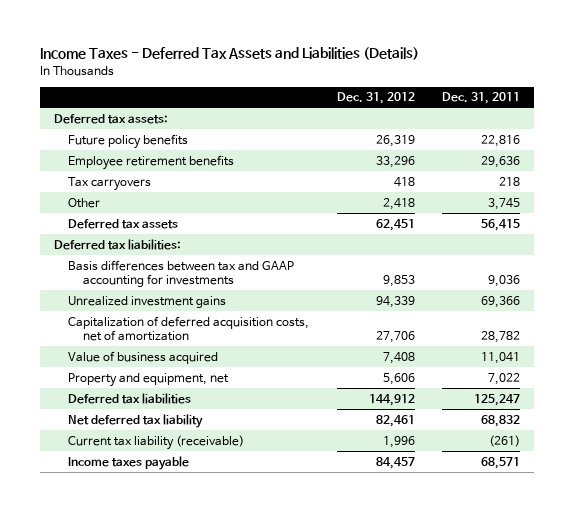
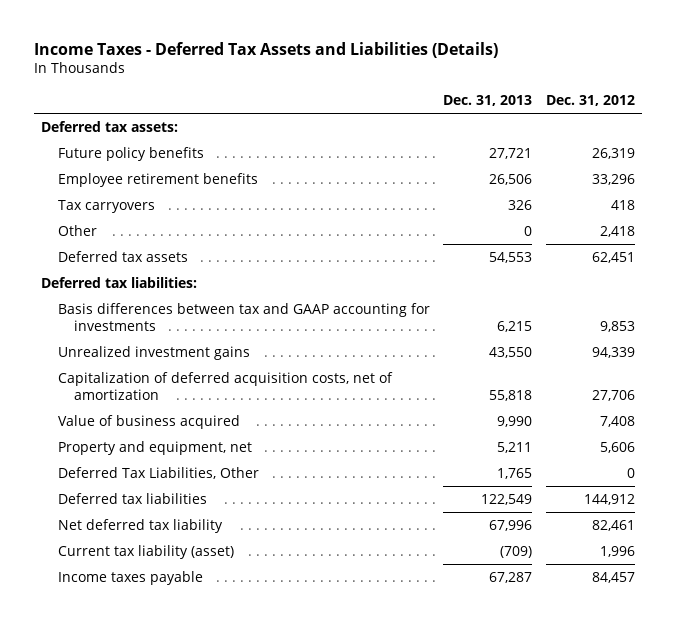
- | Dec. 31, 2012 | Dec. 31, 2011
+ | Dec. 31, 2013 | Dec. 31, 2012
+ Deferred Tax Liabilities, Other | 1,765 | 0
- Current tax liability (receivable) | 1,996 | (261)
+ Current tax liability (asset) | (709) | 1,996

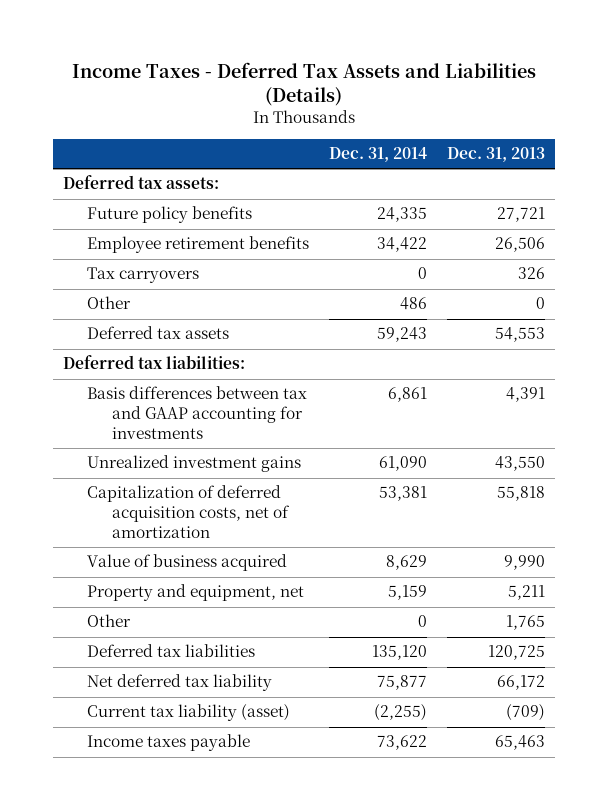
- | Dec. 31, 2013 | Dec. 31, 2012
+ | Dec. 31, 2014 | Dec. 31, 2013
- Basis differences between tax and GAAP accounting for investments | 6,215 | 9,853
+ Basis differences between tax and GAAP accounting for investments | 6,861 | 4,391
- Deferred Tax Liabilities, Other | 1,765 | 0
- Deferred tax liabilities | 122,549 | 144,912
- Net deferred tax liability | 67,996 | 82,461
+ Other | 0 | 1,765
+ Deferred tax liabilities | 135,120 | 120,725
+ Net deferred tax liability | 75,877 | 66,172
- Income taxes payable | 67,287 | 84,457
+ Income taxes payable | 73,622 | 65,463

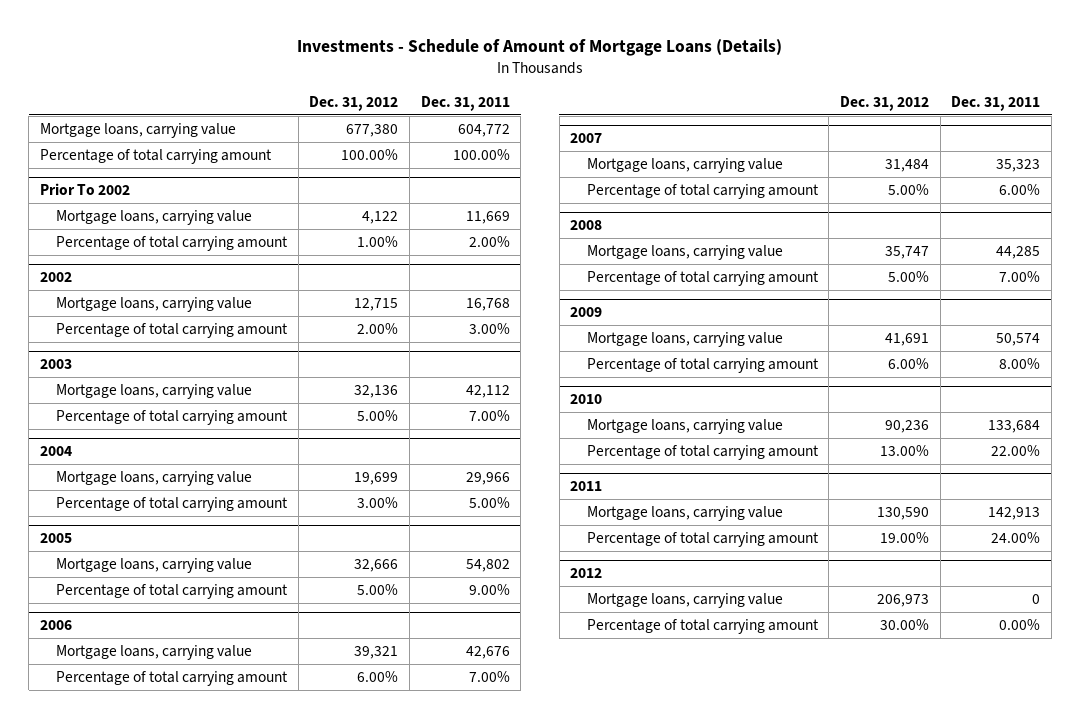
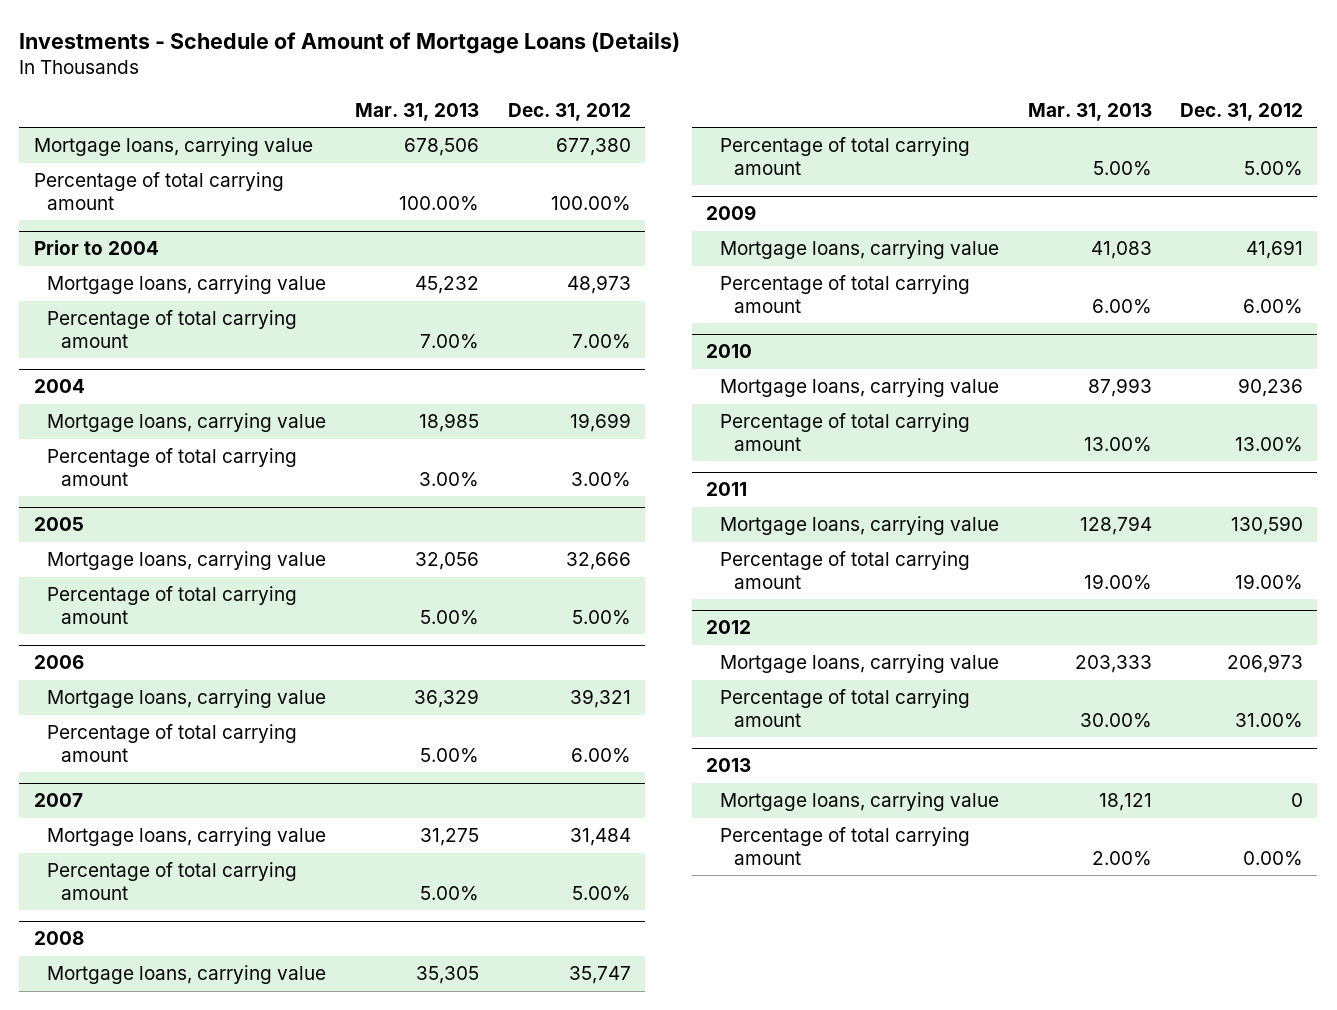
- | Dec. 31, 2012 | Dec. 31, 2011
+ | Mar. 31, 2013 | Dec. 31, 2012
- Prior To 2002
- Mortgage loans, carrying value | 4,122 | 11,669
- Percentage of total carrying amount | 1.00% | 2.00%
- 2002
- Mortgage loans, carrying value | 12,715 | 16,768
- Percentage of total carrying amount | 2.00% | 3.00%
- 2003
- Mortgage loans, carrying value | 32,136 | 42,112
- Percentage of total carrying amount | 5.00% | 7.00%
+ Prior to 2004
+ Mortgage loans, carrying value | 45,232 | 48,973
+ Percentage of total carrying amount | 7.00% | 7.00%
@ 2012
- Percentage of total carrying amount | 30.00% | 0.00%
+ Percentage of total carrying amount | 30.00% | 31.00%
+ 2013
+ Mortgage loans, carrying value | 18,121 | 0
+ Percentage of total carrying amount | 2.00% | 0.00%

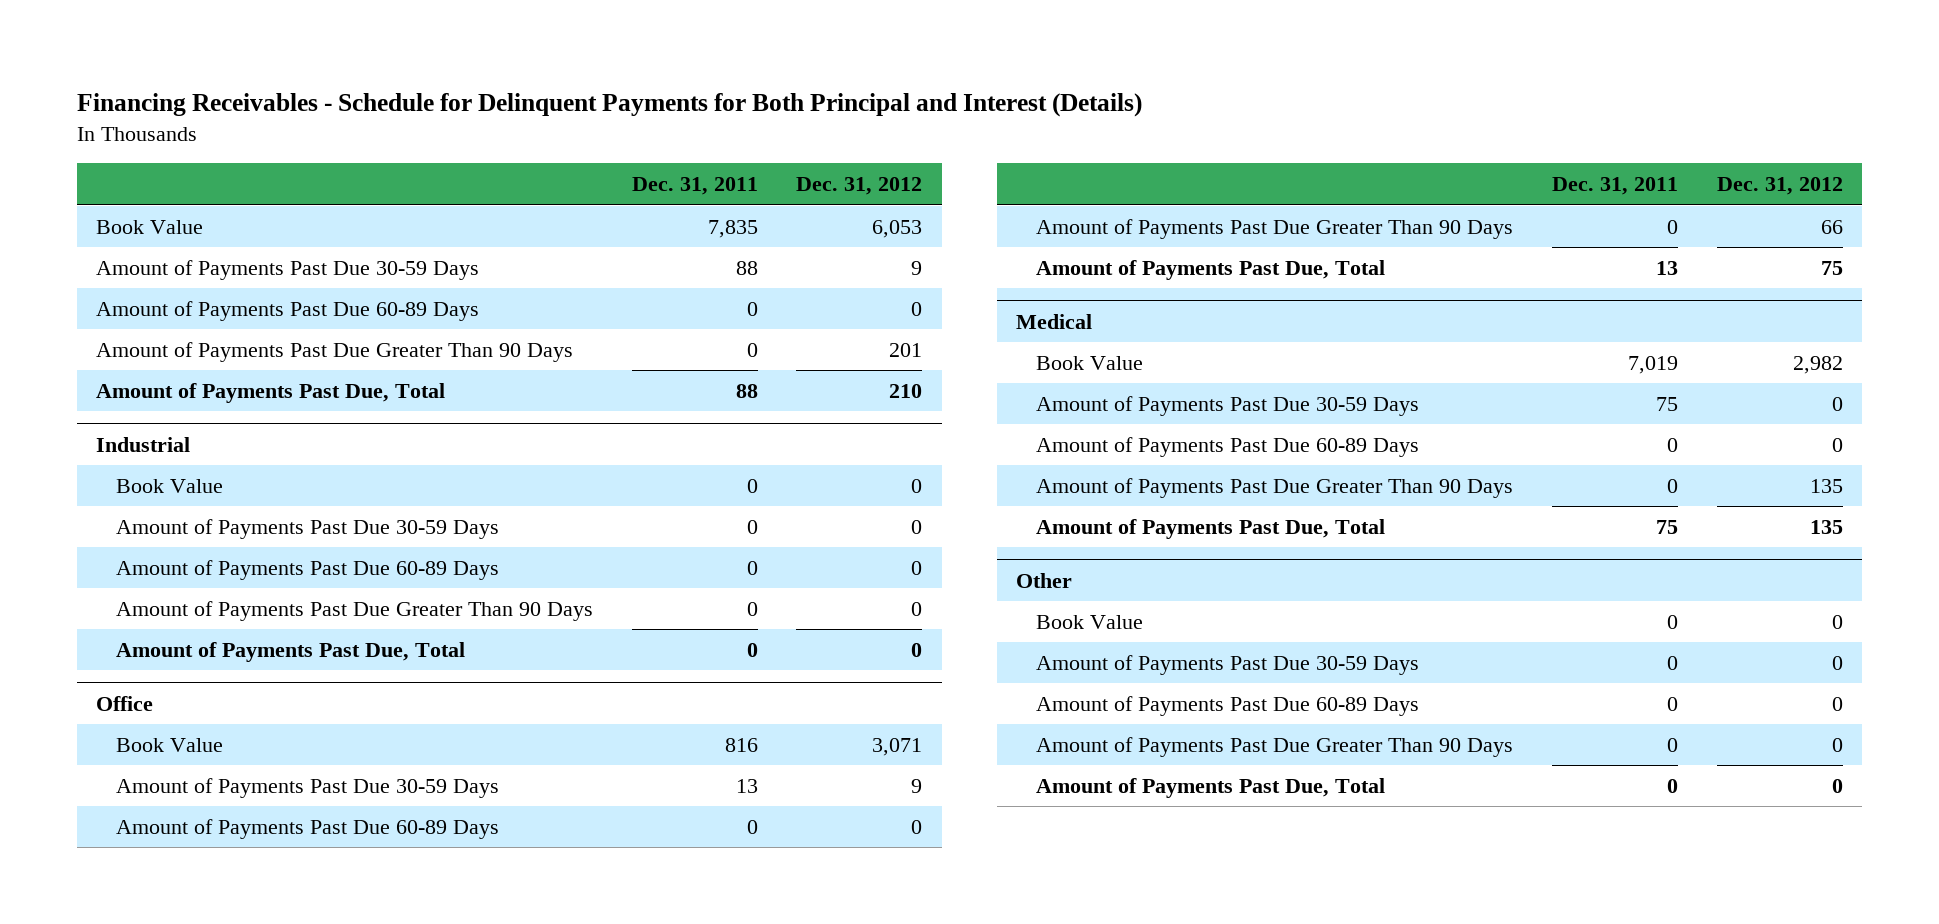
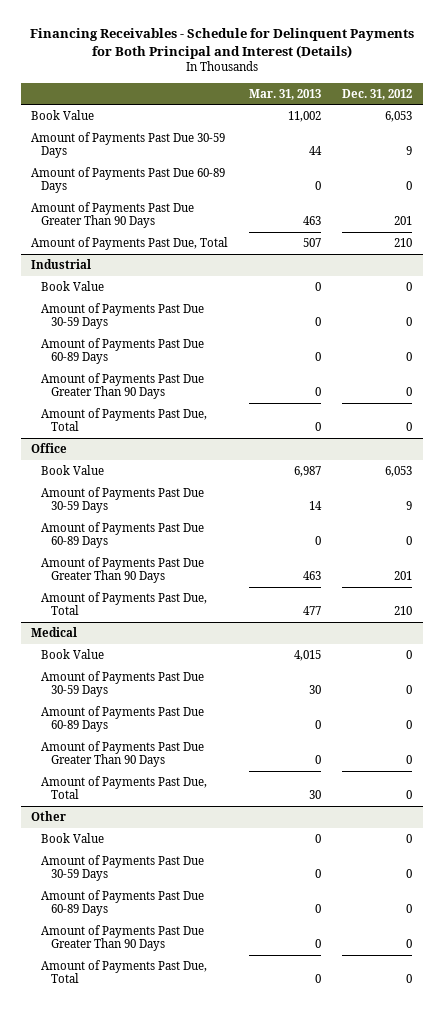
- | Dec. 31, 2011 | Dec. 31, 2012
+ | Mar. 31, 2013 | Dec. 31, 2012
@ Office
- Book Value | 816 | 3,071
+ Book Value | 6,987 | 6,053
- Amount of Payments Past Due Greater Than 90 Days | 0 | 66
- Amount of Payments Past Due, Total | 13 | 75
+ Amount of Payments Past Due Greater Than 90 Days | 463 | 201
+ Amount of Payments Past Due, Total | 477 | 210
@ Medical
- Book Value | 7,019 | 2,982
+ Book Value | 4,015 | 0
- Amount of Payments Past Due Greater Than 90 Days | 0 | 135
- Amount of Payments Past Due, Total | 75 | 135
+ Amount of Payments Past Due Greater Than 90 Days | 0 | 0
+ Amount of Payments Past Due, Total | 30 | 0

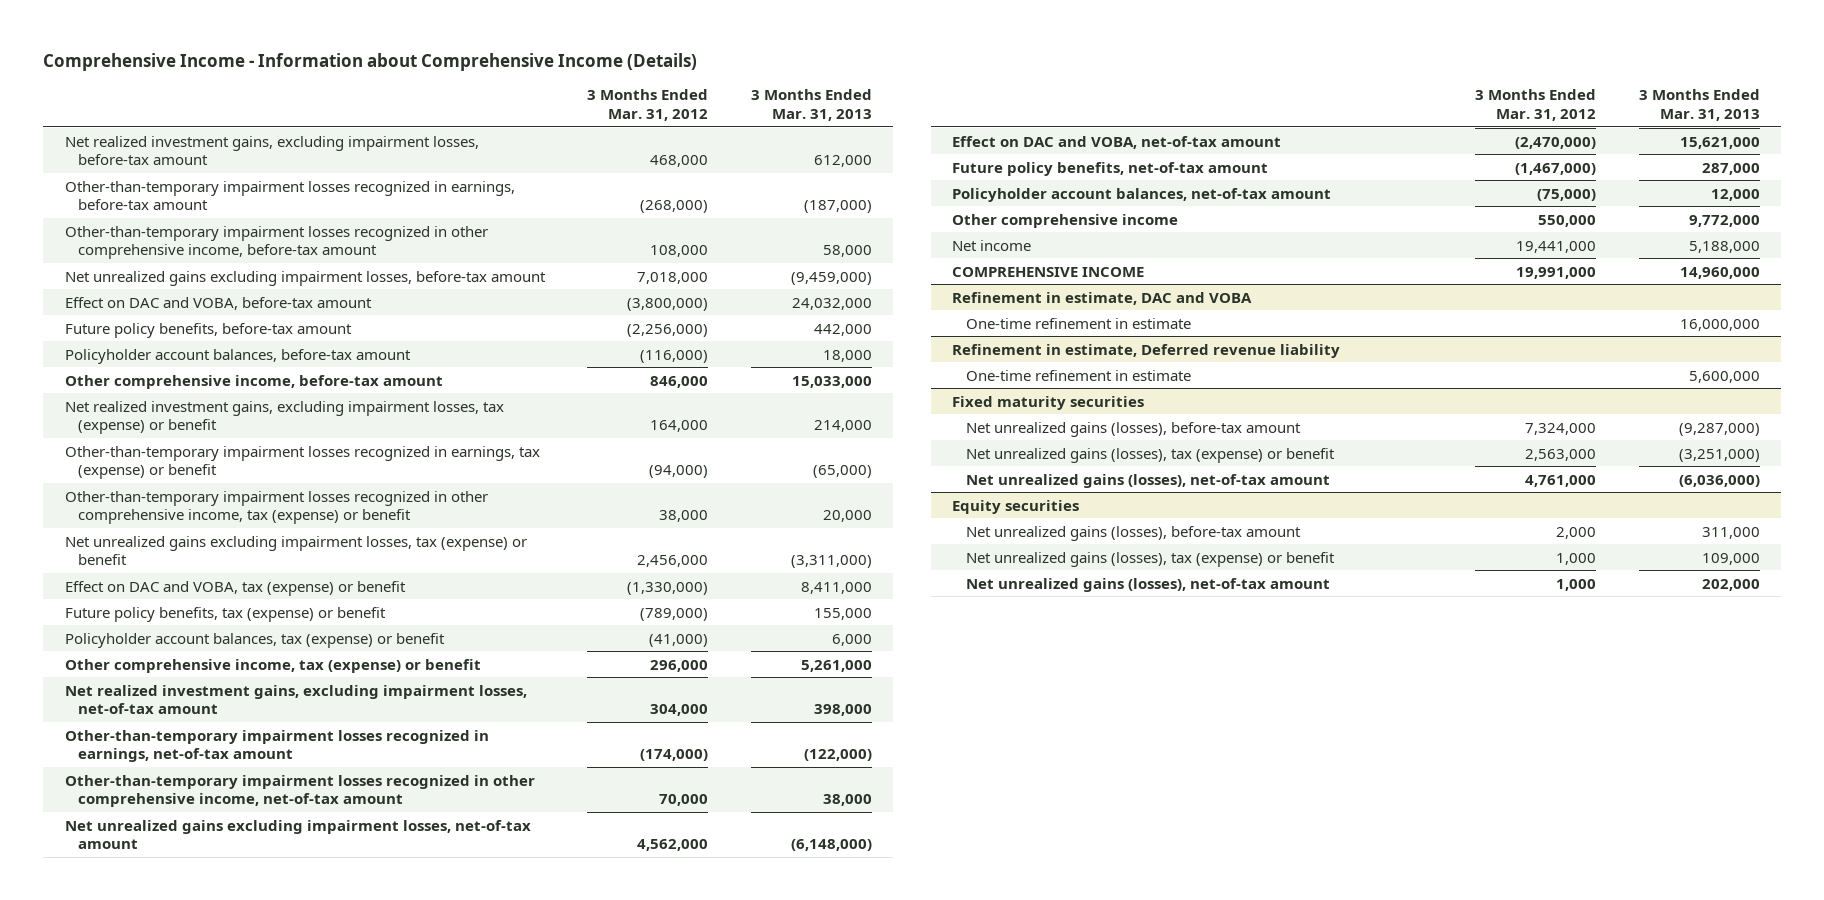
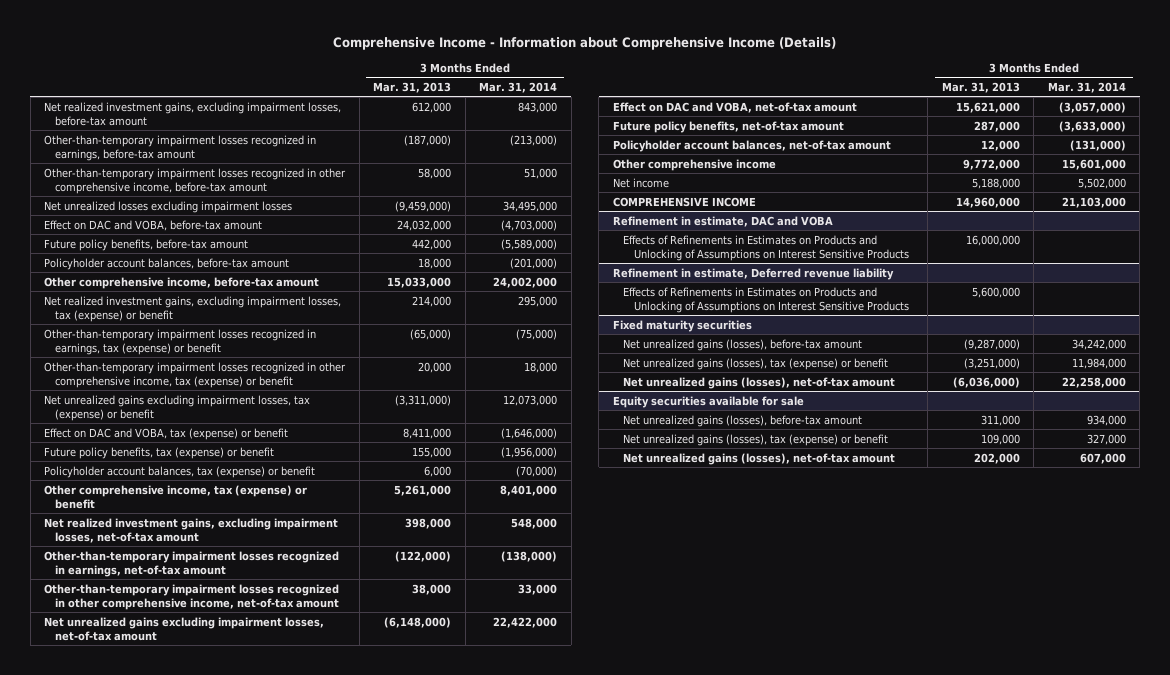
- | 3 Months Ended Mar. 31, 2012 | 3 Months Ended Mar. 31, 2013
+ | 3 Months Ended Mar. 31, 2013 | 3 Months Ended Mar. 31, 2014
- Net unrealized gains excluding impairment losses, before-tax amount | 7,018,000 | (9,459,000)
+ Net unrealized losses excluding impairment losses | (9,459,000) | 34,495,000
@ Refinement in estimate, DAC and VOBA
- One-time refinement in estimate | | 16,000,000
+ Effects of Refinements in Estimates on Products and Unlocking of Assumptions on Interest Sensitive Products | 16,000,000 |
@ Refinement in estimate, Deferred revenue liability
- One-time refinement in estimate | | 5,600,000
+ Effects of Refinements in Estimates on Products and Unlocking of Assumptions on Interest Sensitive Products | 5,600,000 |
- Equity securities
+ Equity securities available for sale

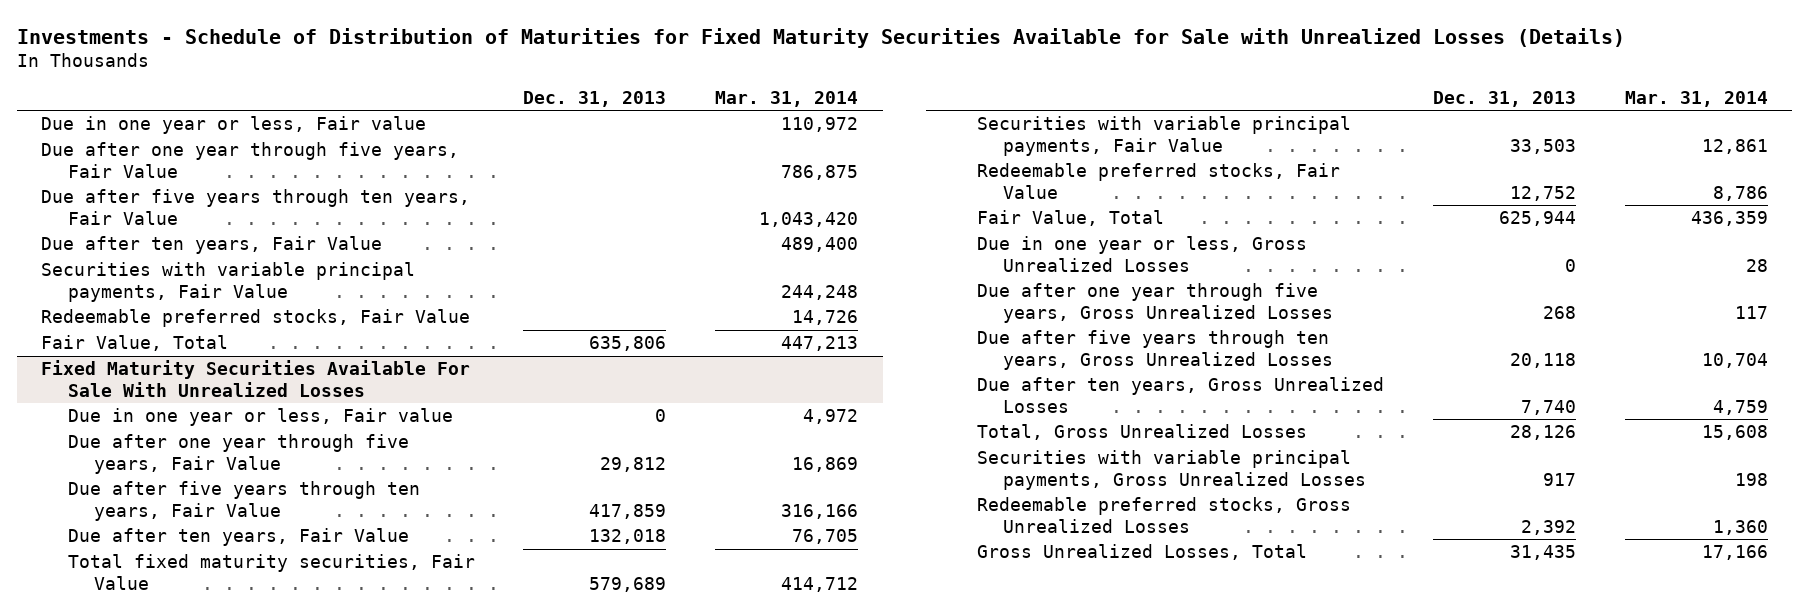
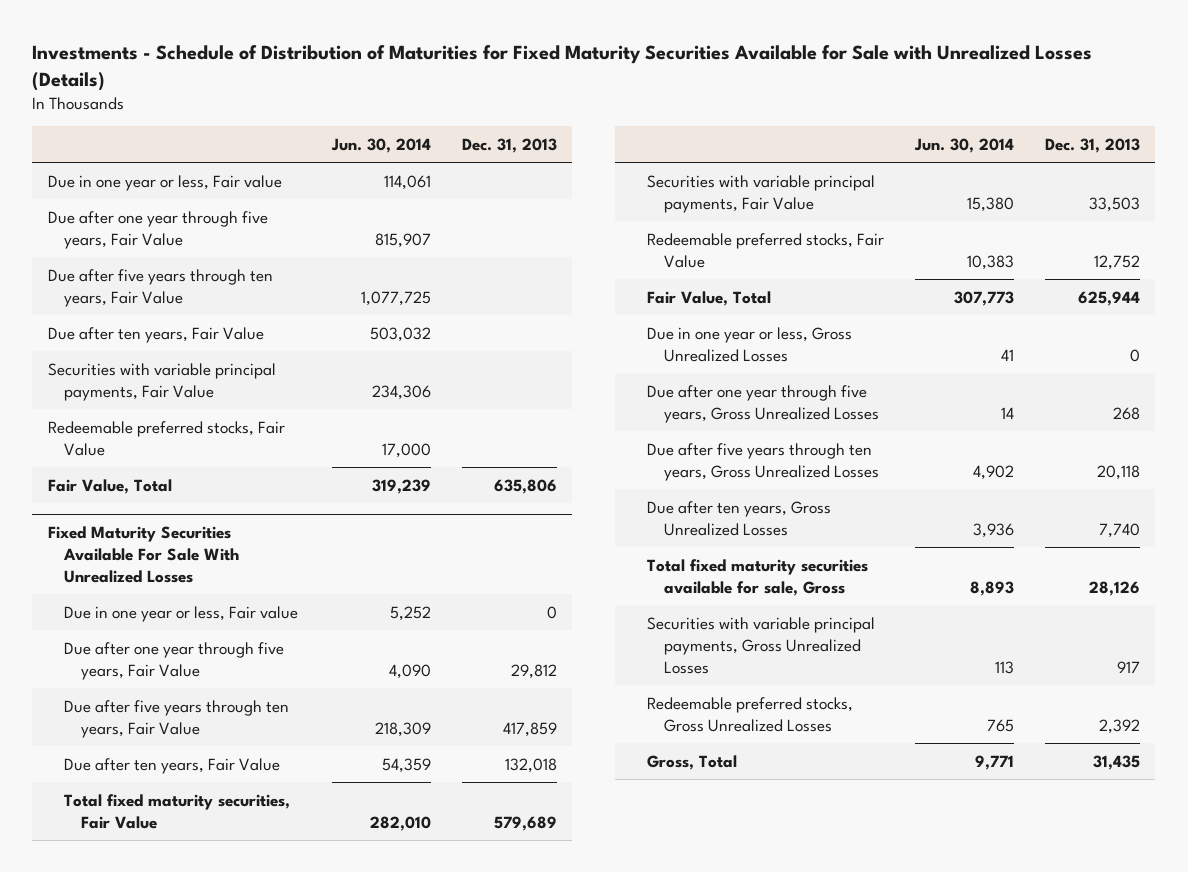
- | Dec. 31, 2013 | Mar. 31, 2014
+ | Jun. 30, 2014 | Dec. 31, 2013
@ Fixed Maturity Securities Available For Sale With Unrealized Losses
- Total, Gross Unrealized Losses | 28,126 | 15,608
+ Total fixed maturity securities available for sale, Gross | 8,893 | 28,126
- Gross Unrealized Losses, Total | 31,435 | 17,166
+ Gross, Total | 9,771 | 31,435

